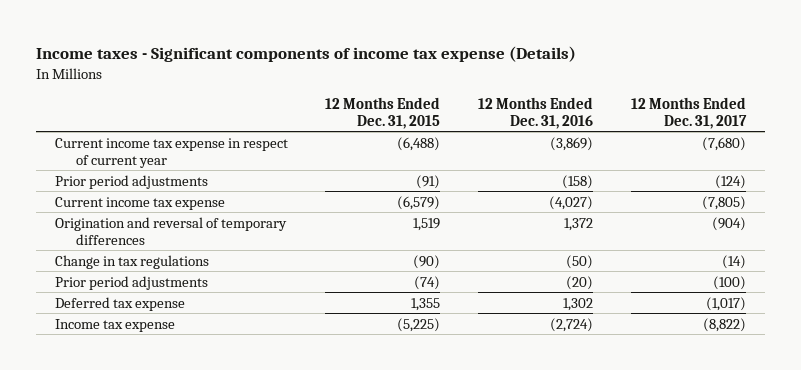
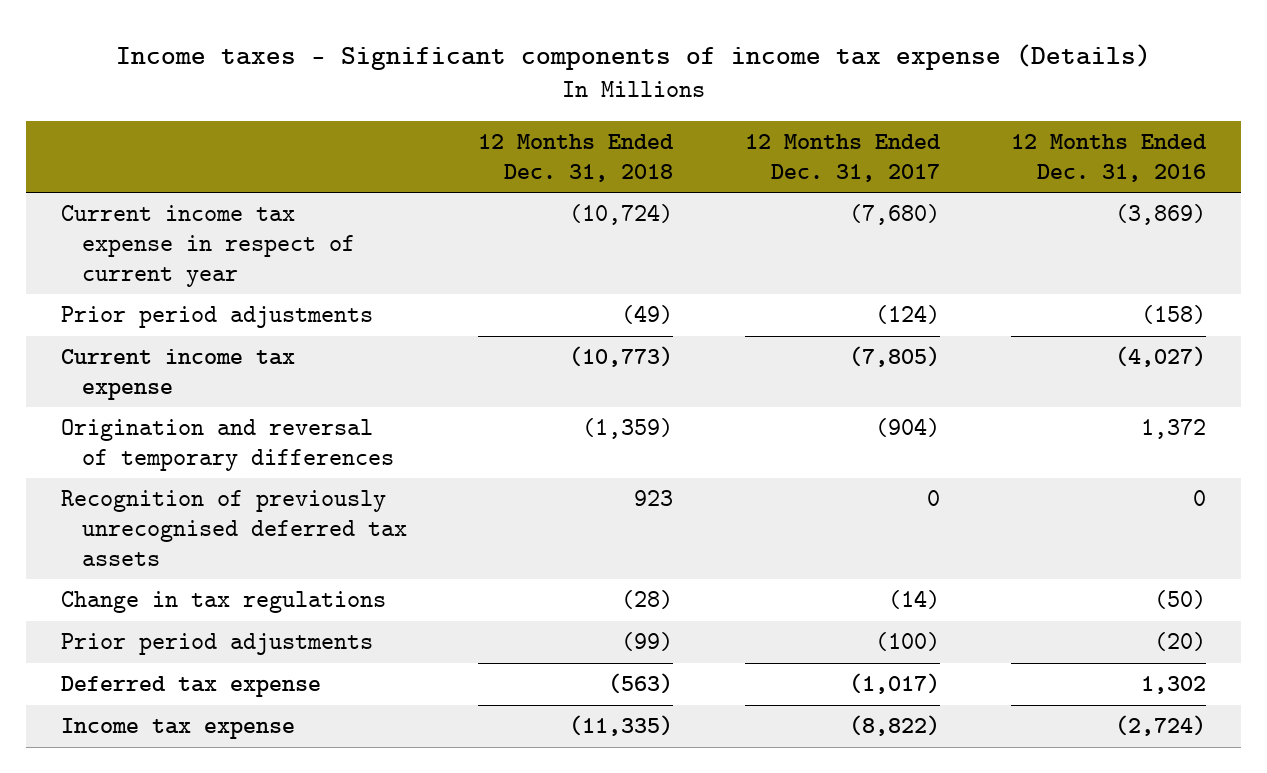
- | 12 Months Ended Dec. 31, 2015 | 12 Months Ended Dec. 31, 2016 | 12 Months Ended Dec. 31, 2017
+ | 12 Months Ended Dec. 31, 2018 | 12 Months Ended Dec. 31, 2017 | 12 Months Ended Dec. 31, 2016
+ Recognition of previously unrecognised deferred tax assets | 923 | 0 | 0

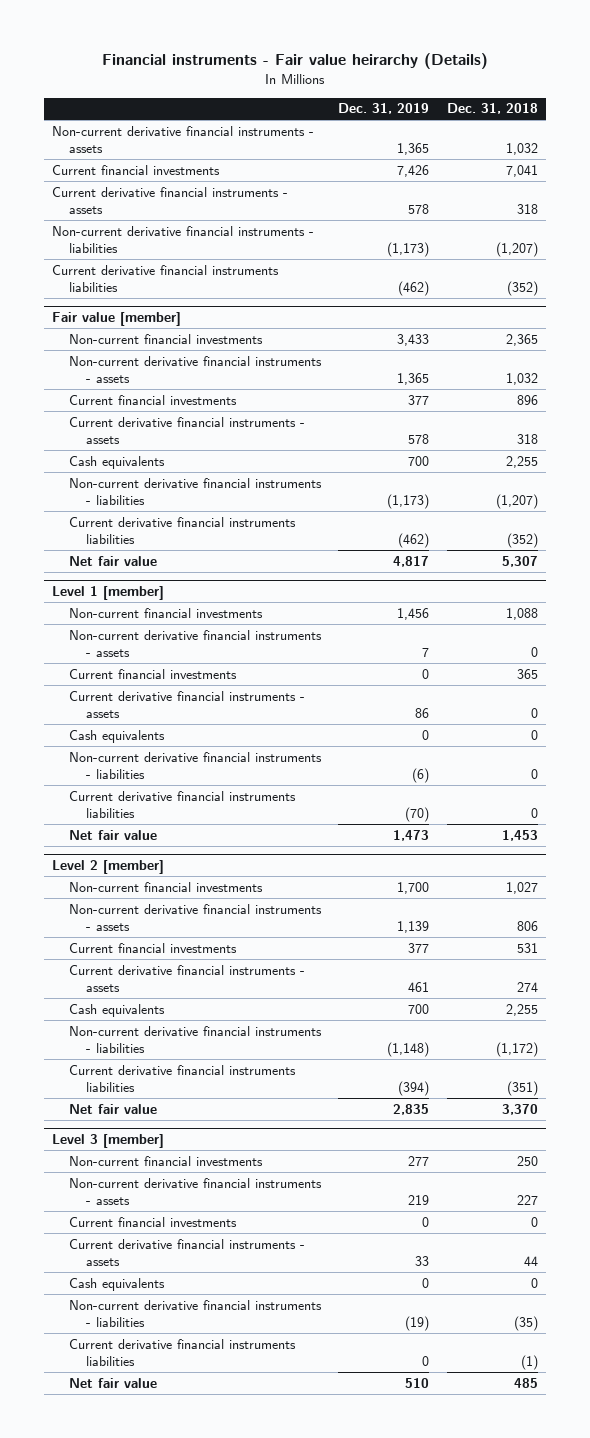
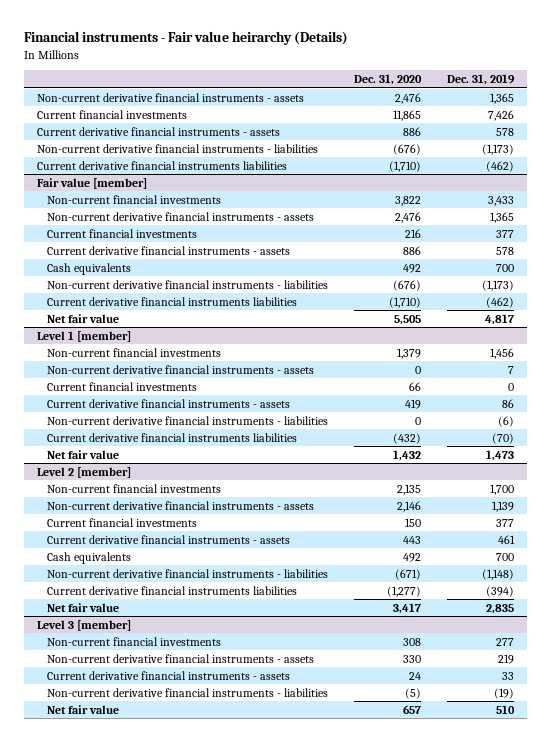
- | Dec. 31, 2019 | Dec. 31, 2018
+ | Dec. 31, 2020 | Dec. 31, 2019
@ Level 1 [member]
- Cash equivalents | 0 | 0
@ Level 3 [member]
- Current financial investments | 0 | 0
- Cash equivalents | 0 | 0
- Current derivative financial instruments liabilities | 0 | (1)

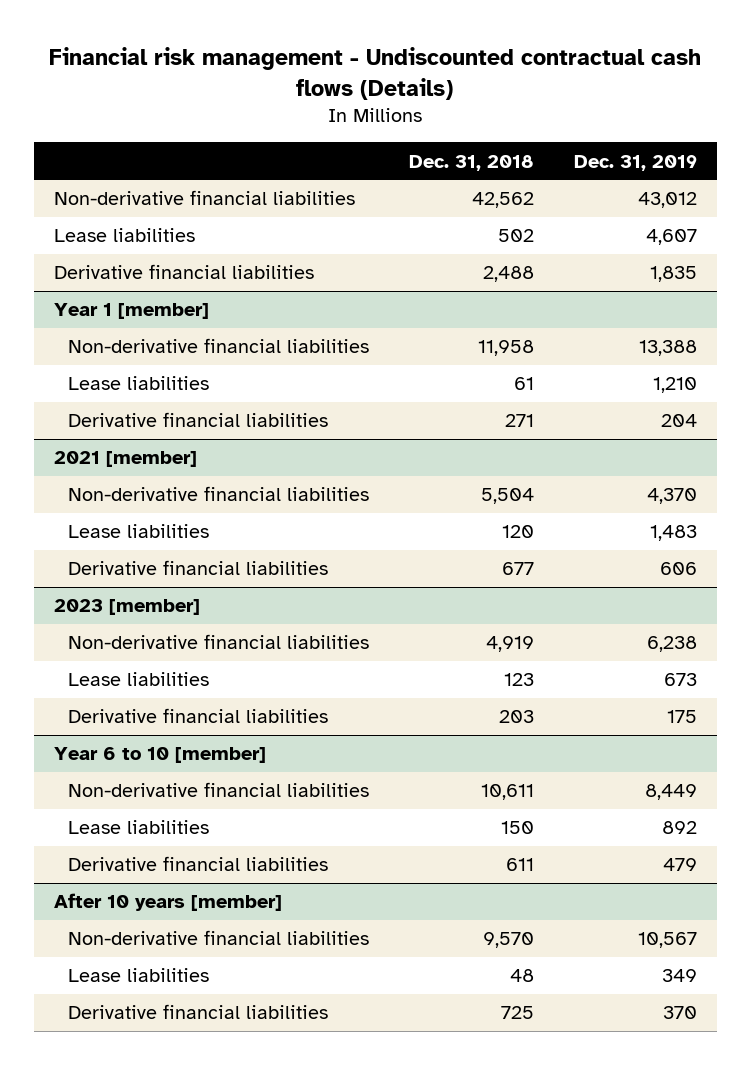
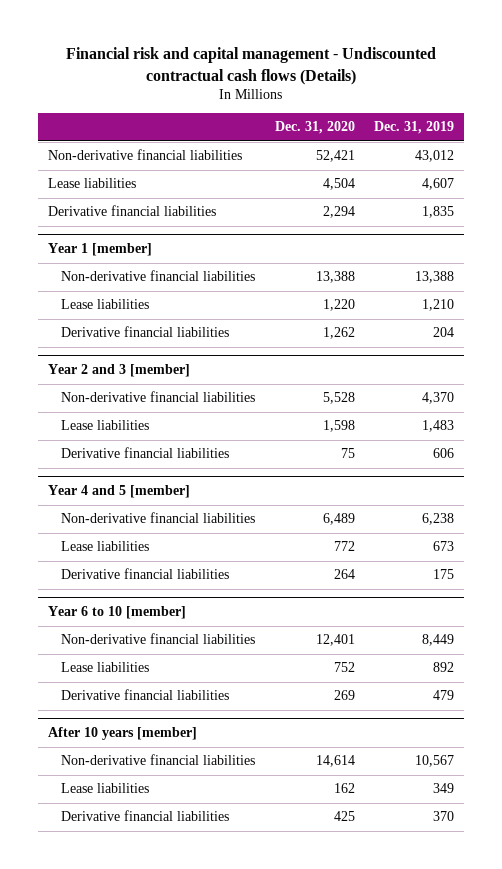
- Financial risk management - Undiscounted contractual cash flows (Details)
+ Financial risk and capital management - Undiscounted contractual cash flows (Details)
- | Dec. 31, 2018 | Dec. 31, 2019
+ | Dec. 31, 2020 | Dec. 31, 2019
- 2021 [member]
+ Year 2 and 3 [member]
- 2023 [member]
+ Year 4 and 5 [member]

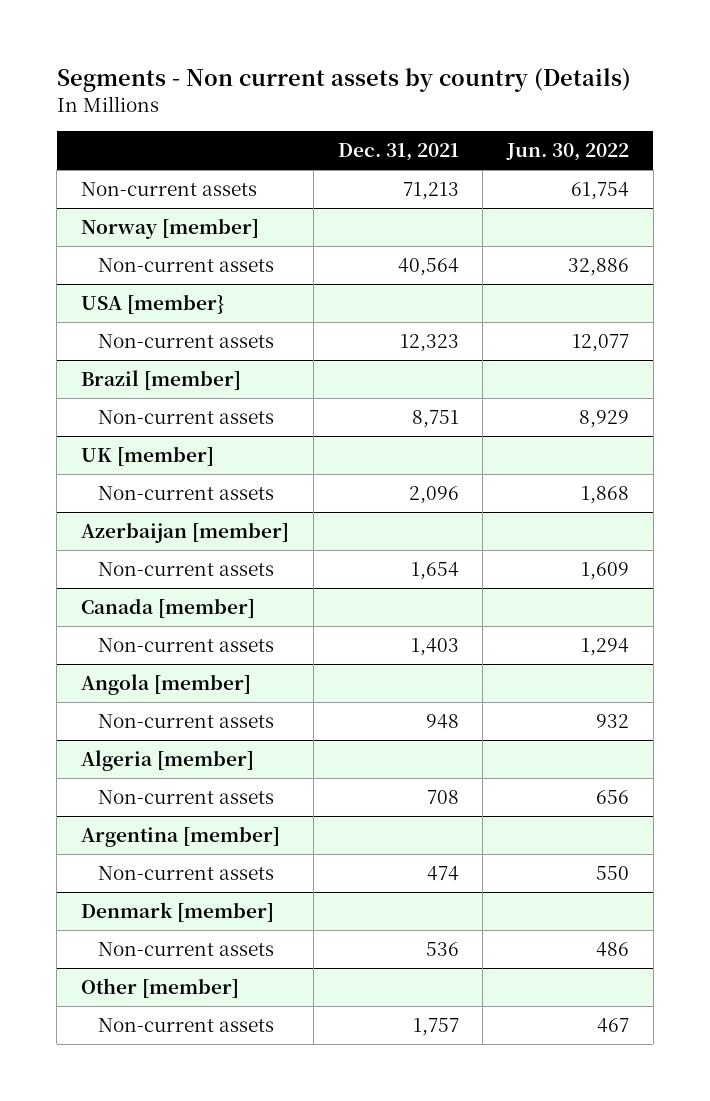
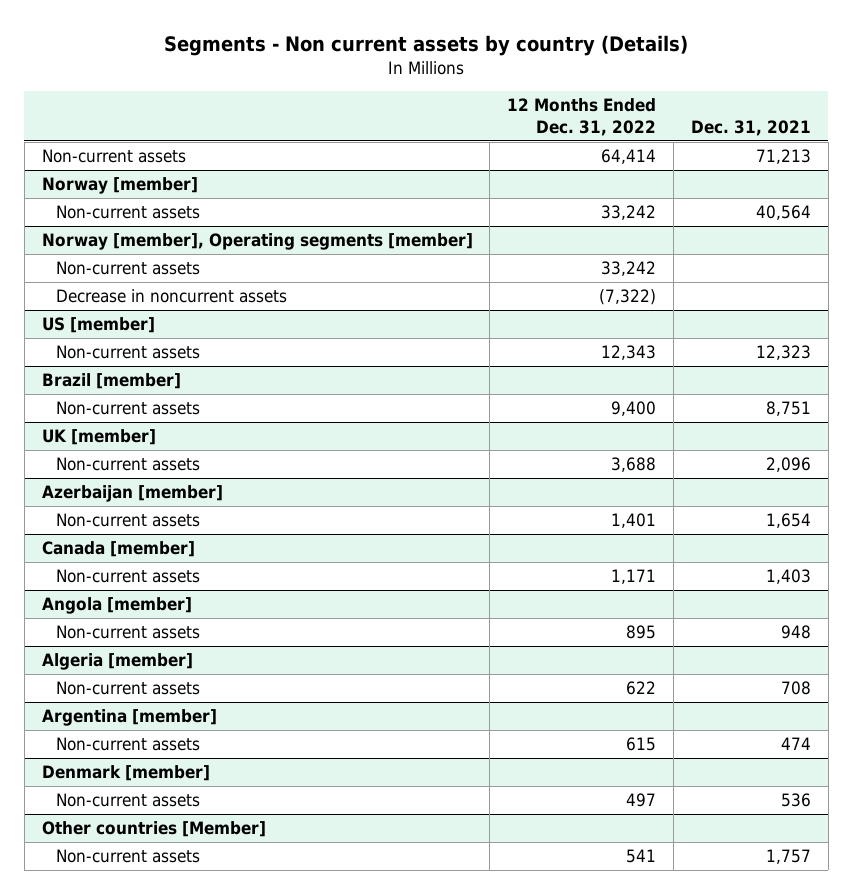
- | Dec. 31, 2021 | Jun. 30, 2022
+ | 12 Months Ended Dec. 31, 2022 | Dec. 31, 2021
- USA [member}
+ Norway [member], Operating segments [member]
+ Non-current assets | 33,242 |
+ Decrease in noncurrent assets | (7,322) |
+ US [member]
- Other [member]
+ Other countries [Member]

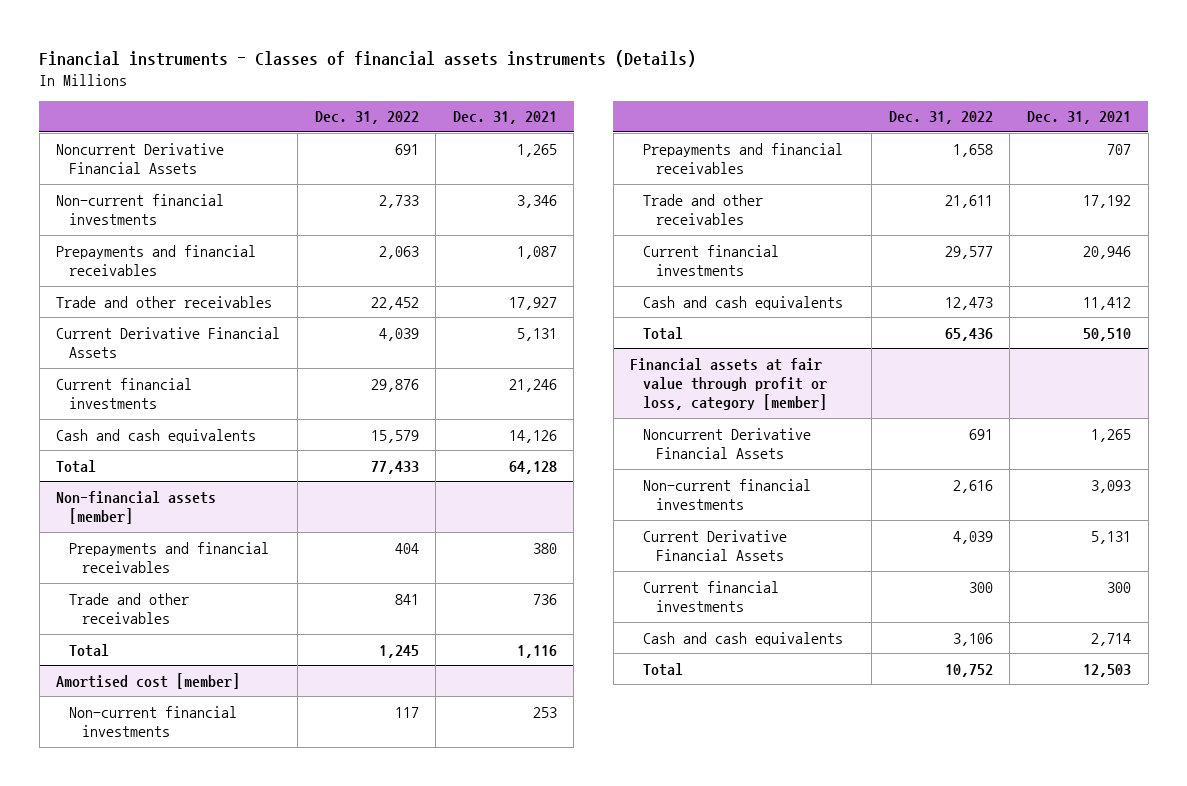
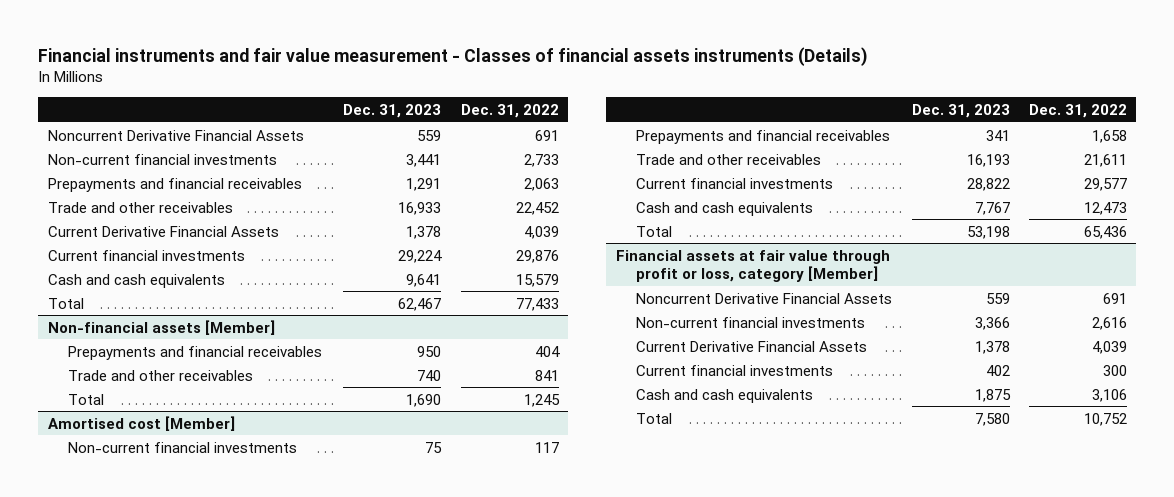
- Financial instruments - Classes of financial assets instruments (Details)
+ Financial instruments and fair value measurement - Classes of financial assets instruments (Details)
- | Dec. 31, 2022 | Dec. 31, 2021
+ | Dec. 31, 2023 | Dec. 31, 2022
- Non-financial assets [member]
+ Non-financial assets [Member]
- Amortised cost [member]
+ Amortised cost [Member]
- Financial assets at fair value through profit or loss, category [member]
+ Financial assets at fair value through profit or loss, category [Member]

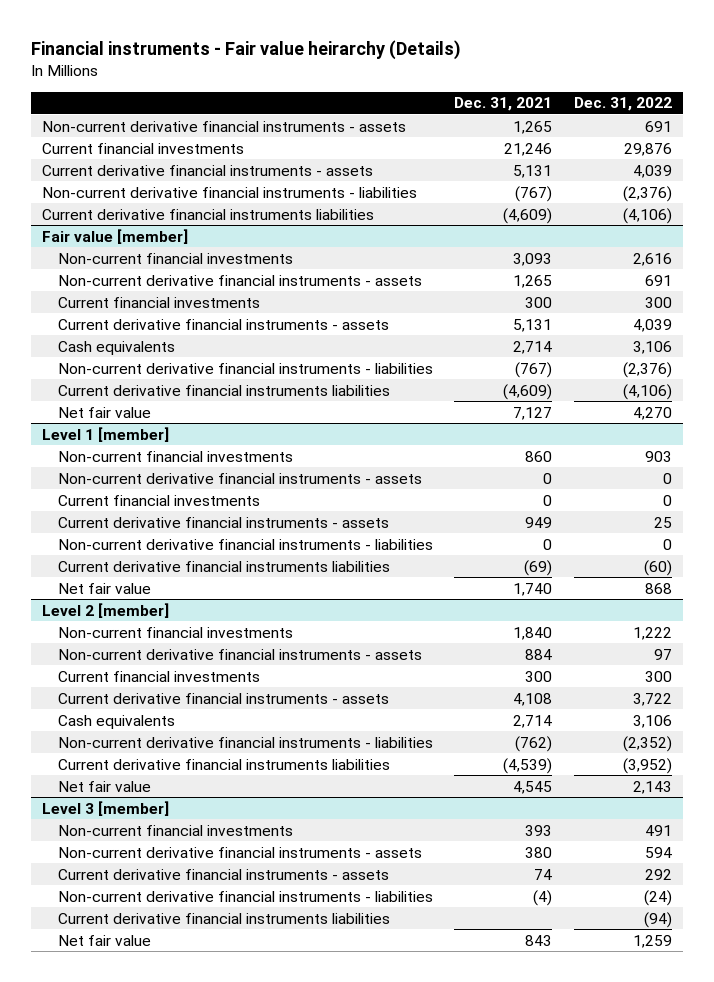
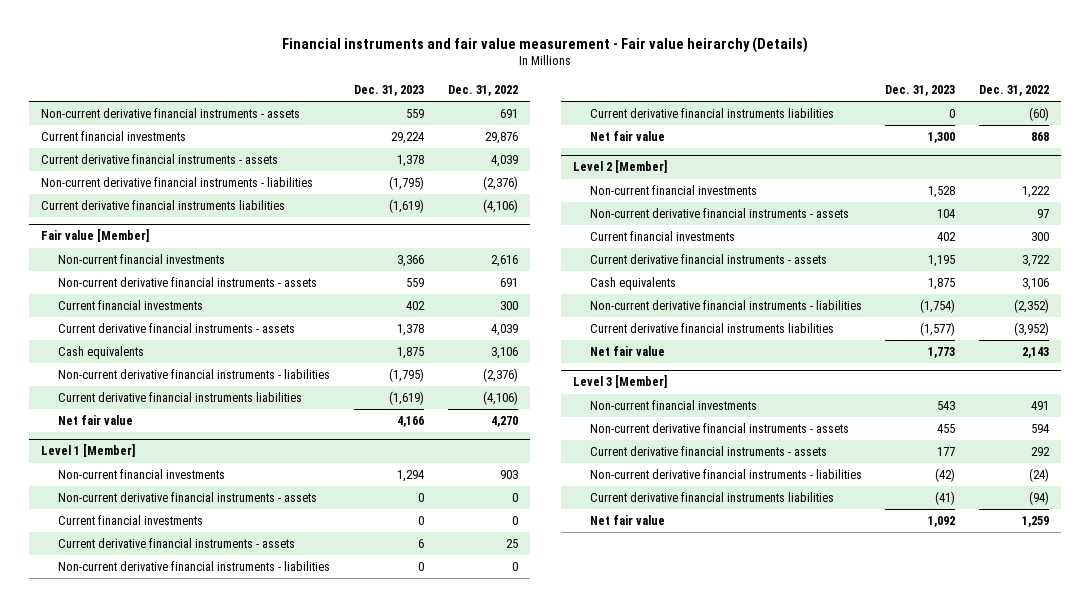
- Financial instruments - Fair value heirarchy (Details)
+ Financial instruments and fair value measurement - Fair value heirarchy (Details)
- | Dec. 31, 2021 | Dec. 31, 2022
+ | Dec. 31, 2023 | Dec. 31, 2022
- Fair value [member]
+ Fair value [Member]
- Level 1 [member]
+ Level 1 [Member]
- Level 2 [member]
+ Level 2 [Member]
- Level 3 [member]
+ Level 3 [Member]

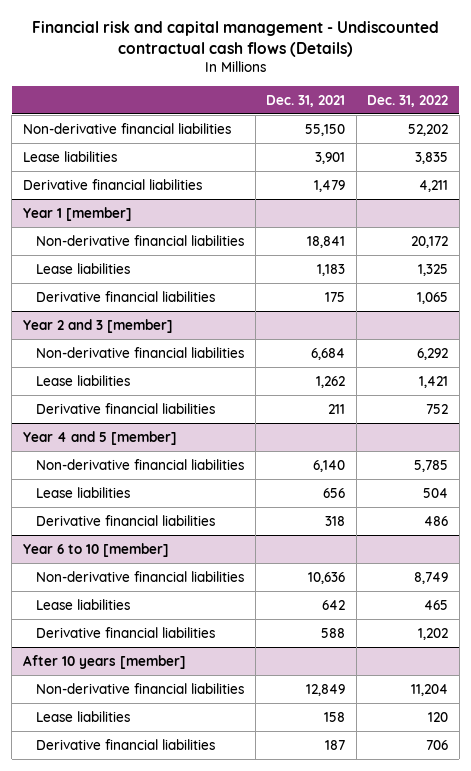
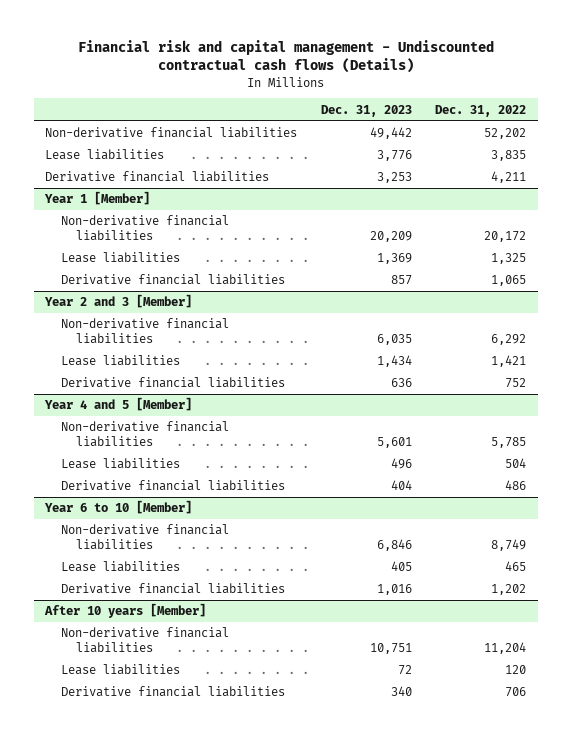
- | Dec. 31, 2021 | Dec. 31, 2022
+ | Dec. 31, 2023 | Dec. 31, 2022
- Year 1 [member]
+ Year 1 [Member]
- Year 2 and 3 [member]
+ Year 2 and 3 [Member]
- Year 4 and 5 [member]
+ Year 4 and 5 [Member]
- Year 6 to 10 [member]
+ Year 6 to 10 [Member]
- After 10 years [member]
+ After 10 years [Member]

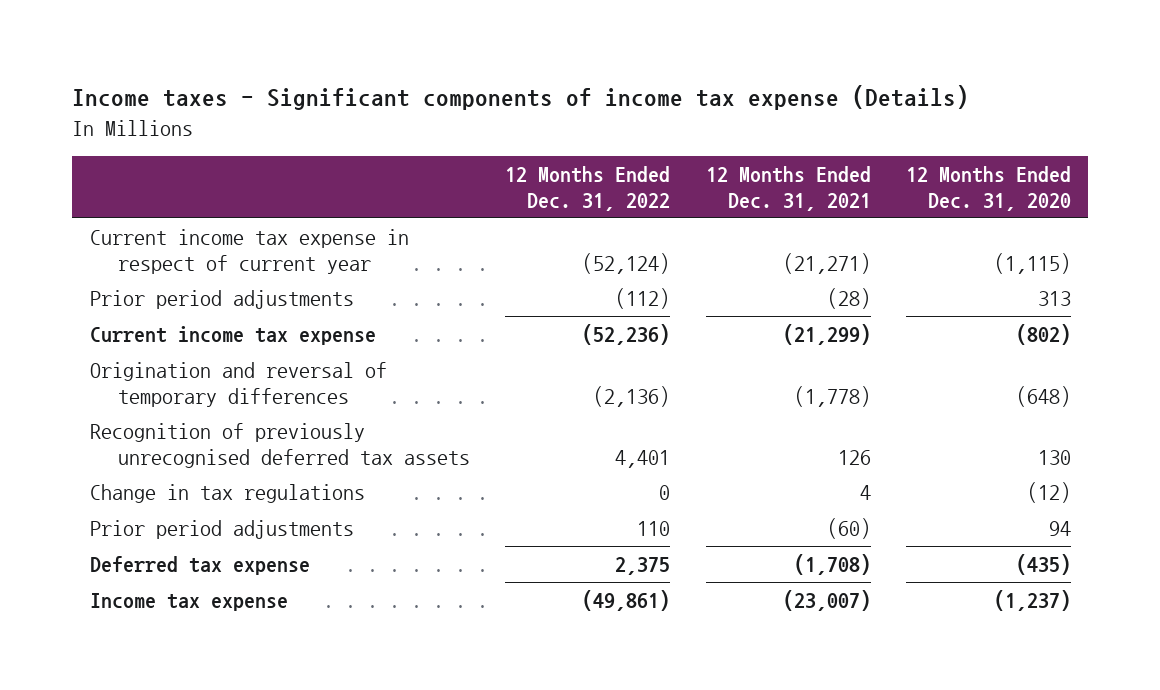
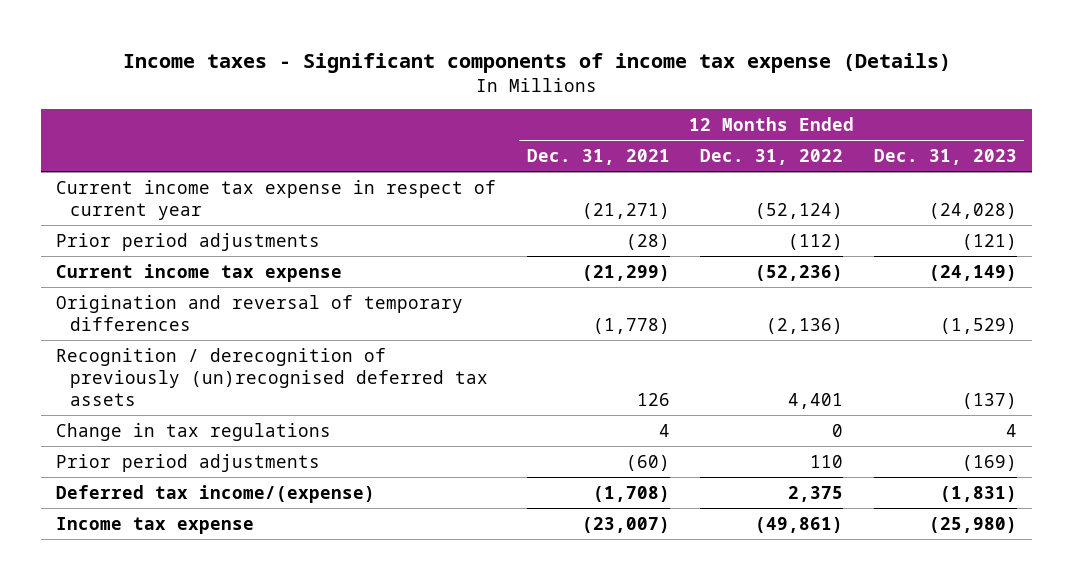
- | 12 Months Ended Dec. 31, 2022 | 12 Months Ended Dec. 31, 2021 | 12 Months Ended Dec. 31, 2020
+ | 12 Months Ended Dec. 31, 2021 | 12 Months Ended Dec. 31, 2022 | 12 Months Ended Dec. 31, 2023
- Recognition of previously unrecognised deferred tax assets | 4,401 | 126 | 130
+ Recognition / derecognition of previously (un)recognised deferred tax assets | 126 | 4,401 | (137)
- Deferred tax expense | 2,375 | (1,708) | (435)
+ Deferred tax income/(expense) | (1,708) | 2,375 | (1,831)

